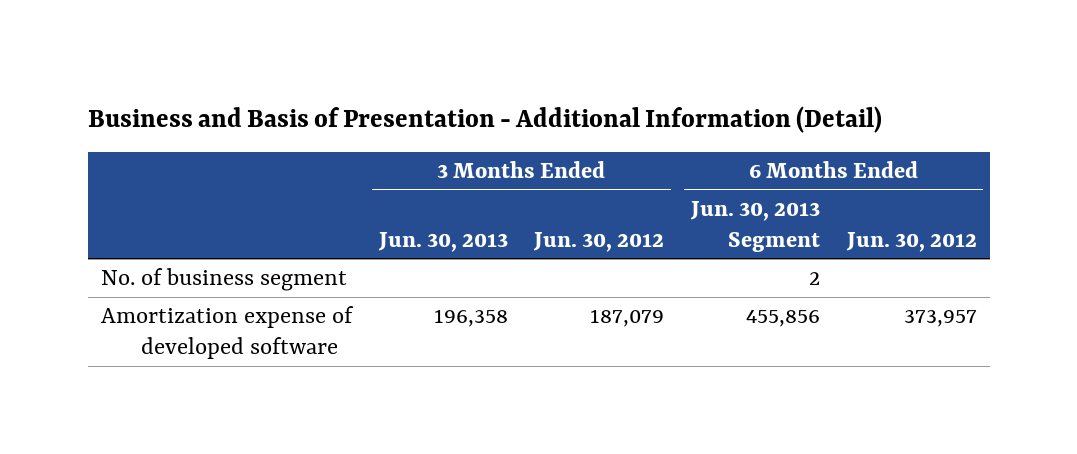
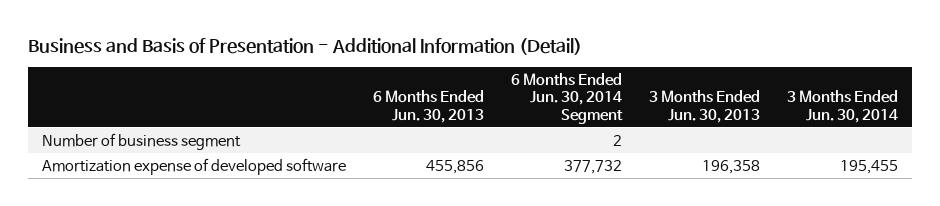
- | 3 Months Ended Jun. 30, 2013 | 3 Months Ended Jun. 30, 2012 | 6 Months Ended Jun. 30, 2013 Segment | 6 Months Ended Jun. 30, 2012
+ | 6 Months Ended Jun. 30, 2013 | 6 Months Ended Jun. 30, 2014 Segment | 3 Months Ended Jun. 30, 2013 | 3 Months Ended Jun. 30, 2014
- No. of business segment | | | 2 |
+ Number of business segment | | 2 | |

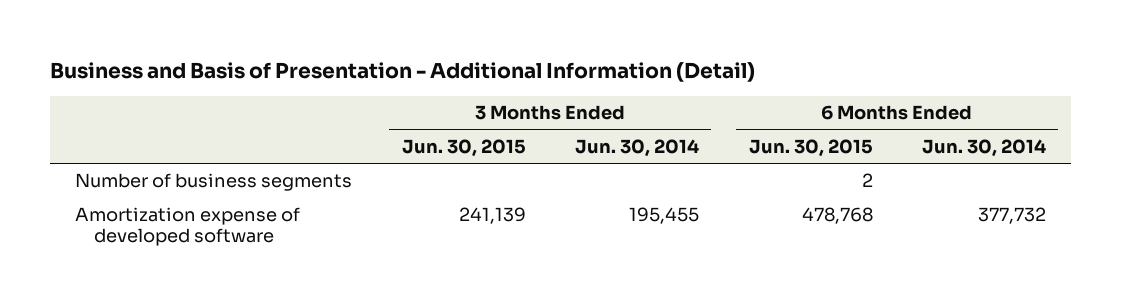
- | 6 Months Ended Jun. 30, 2013 | 6 Months Ended Jun. 30, 2014 Segment | 3 Months Ended Jun. 30, 2013 | 3 Months Ended Jun. 30, 2014
+ | 3 Months Ended Jun. 30, 2015 | 3 Months Ended Jun. 30, 2014 | 6 Months Ended Jun. 30, 2015 | 6 Months Ended Jun. 30, 2014
- Number of business segment | | 2 | |
+ Number of business segments | | | 2 |

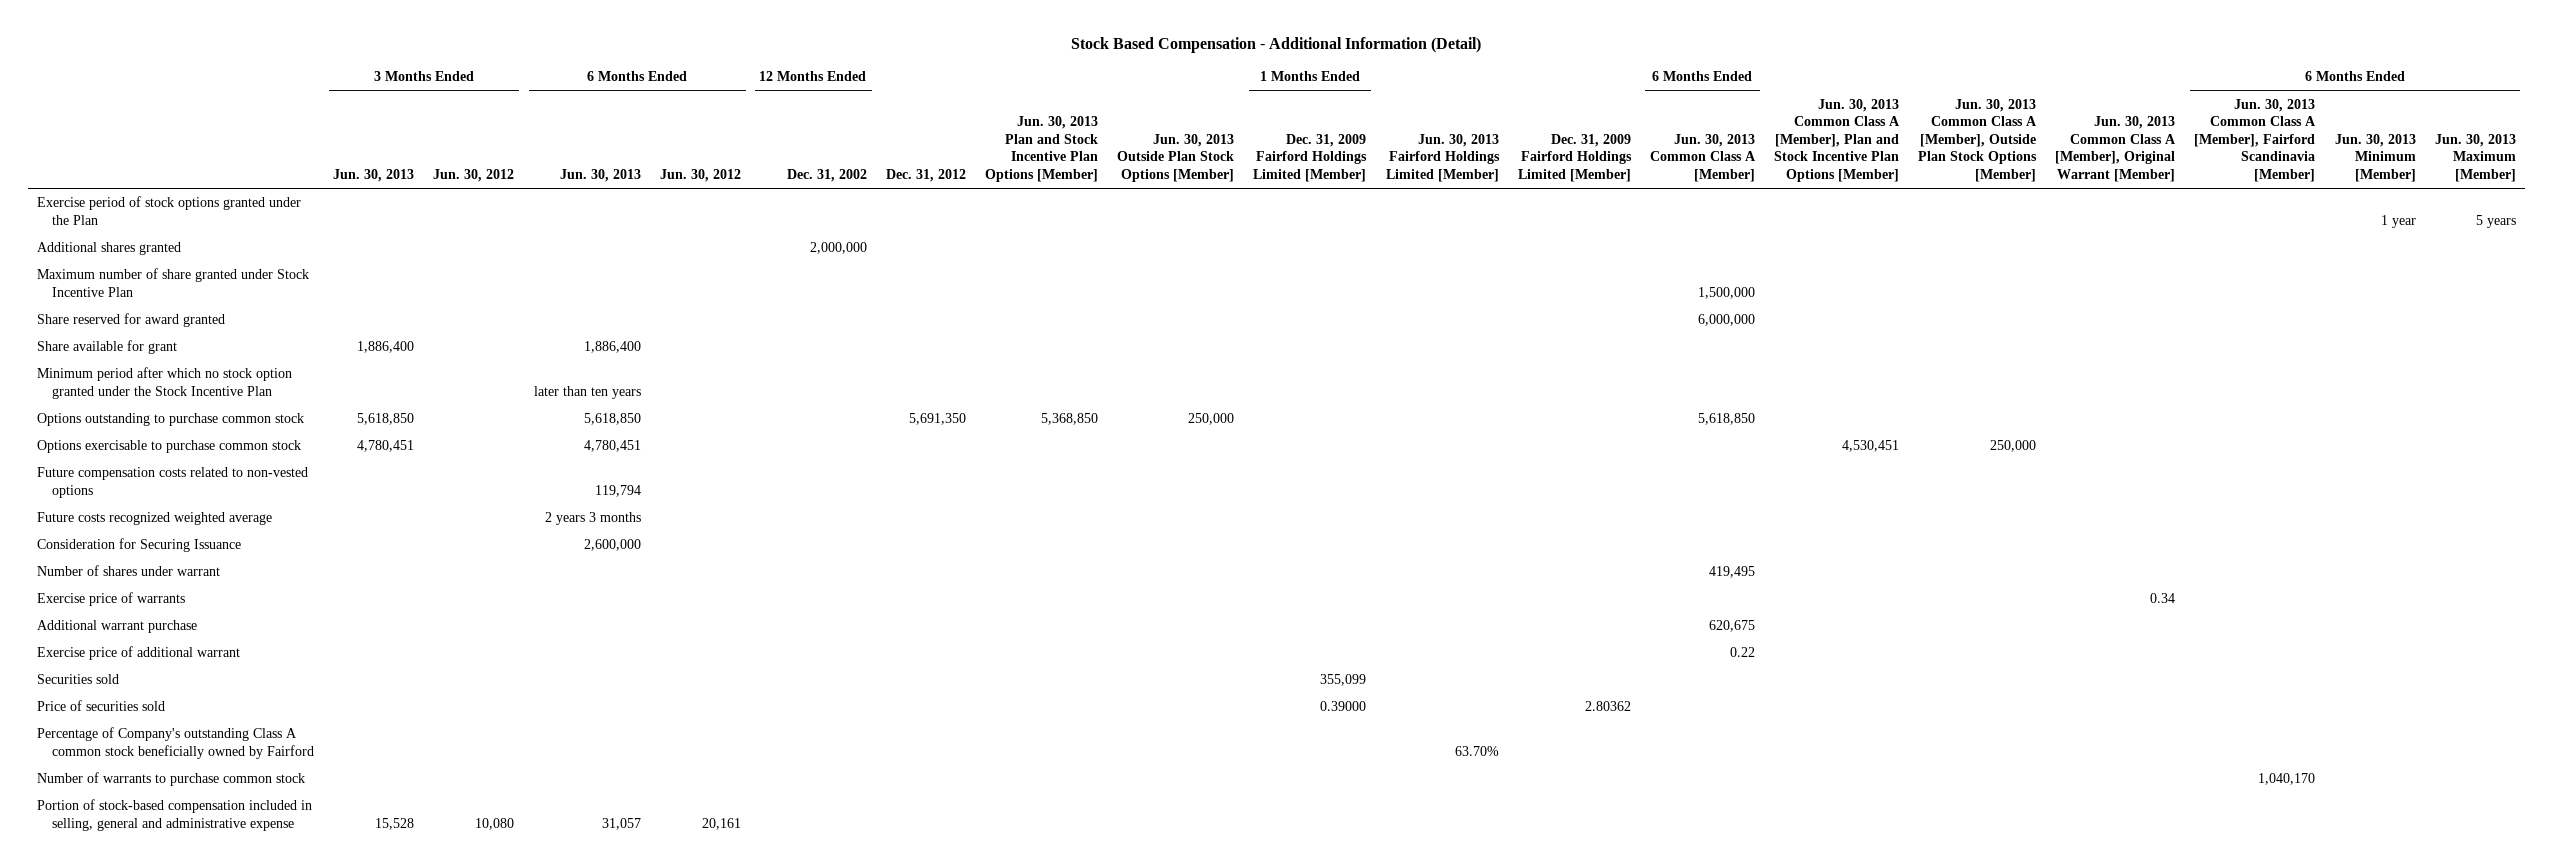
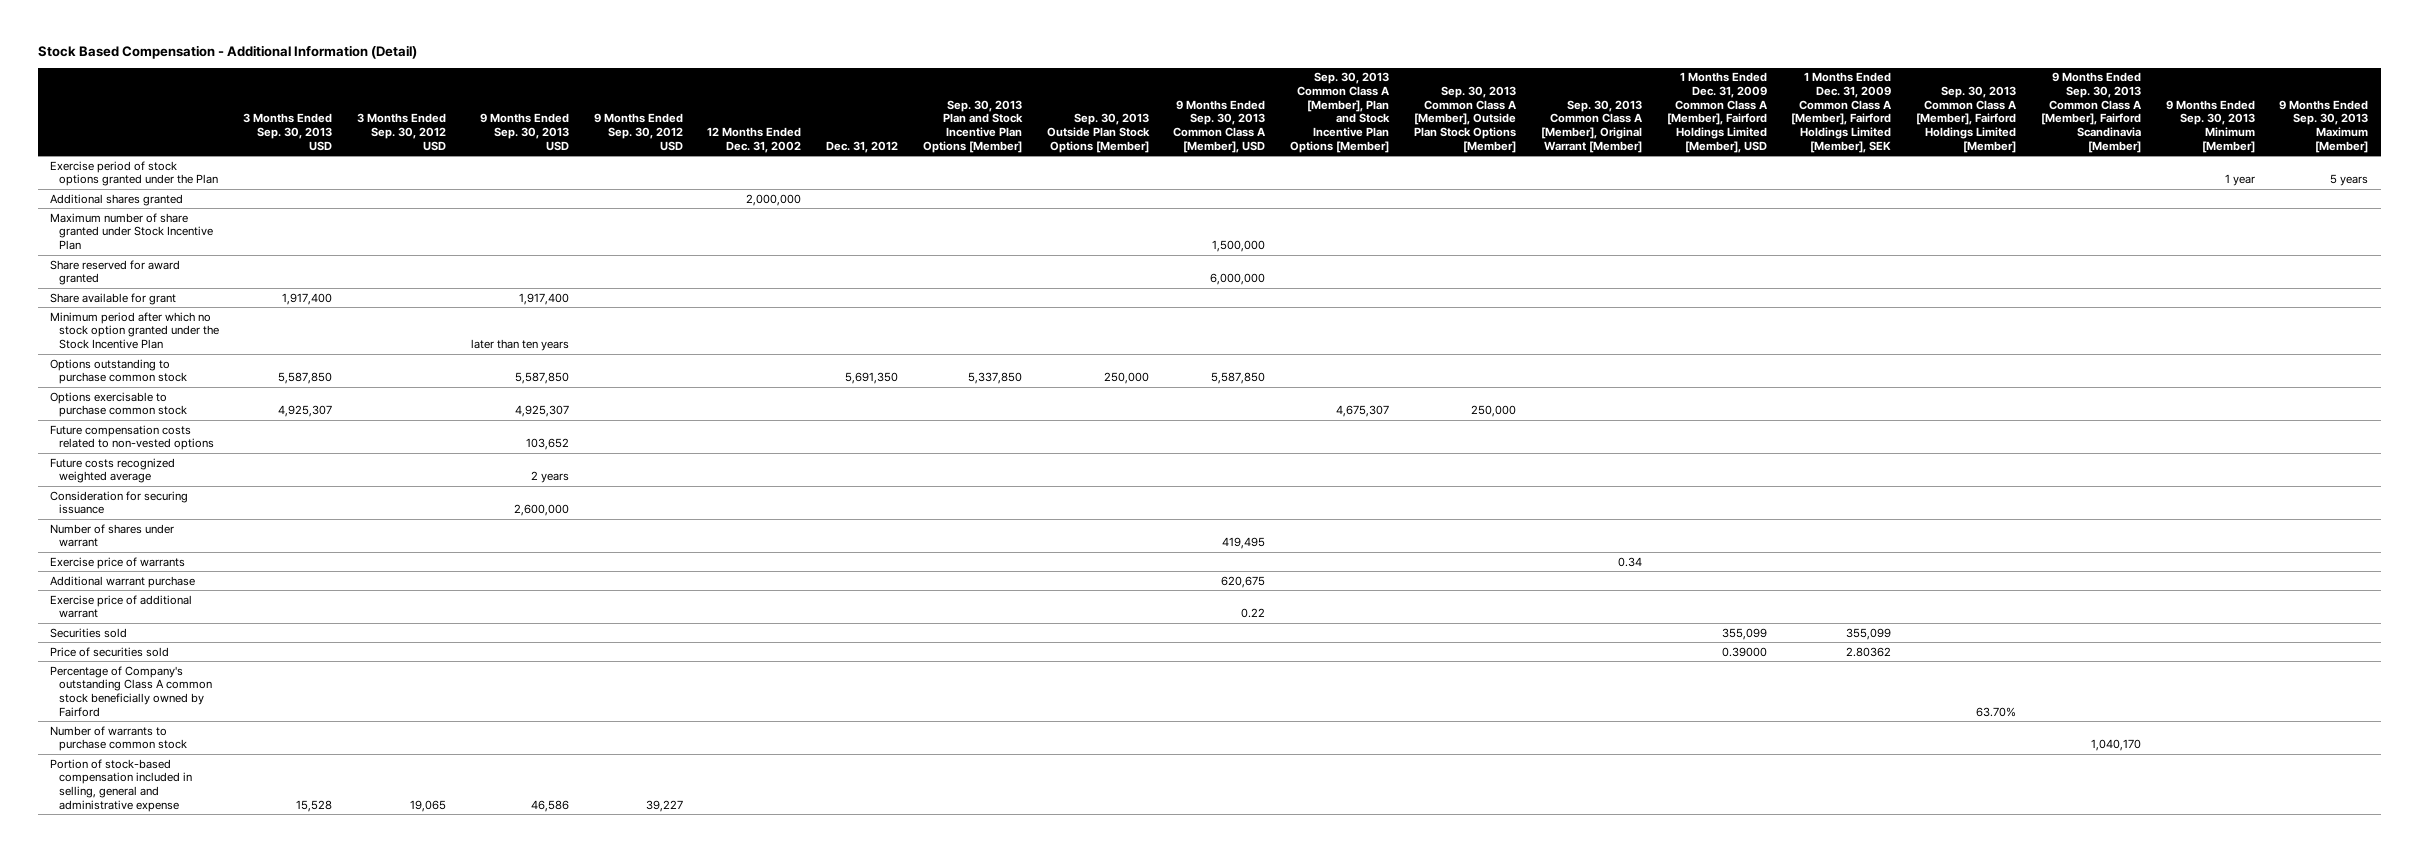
- | 3 Months Ended Jun. 30, 2013 | 3 Months Ended Jun. 30, 2012 | 6 Months Ended Jun. 30, 2013 | 6 Months Ended Jun. 30, 2012 | 12 Months Ended Dec. 31, 2002 | Dec. 31, 2012 | Jun. 30, 2013 Plan and Stock Incentive Plan Options [Member] | Jun. 30, 2013 Outside Plan Stock Options [Member] | 1 Months Ended Dec. 31, 2009 Fairford Holdings Limited [Member] | Jun. 30, 2013 Fairford Holdings Limited [Member] | Dec. 31, 2009 Fairford Holdings Limited [Member] | 6 Months Ended Jun. 30, 2013 Common Class A [Member] | Jun. 30, 2013 Common Class A [Member], Plan and Stock Incentive Plan Options [Member] | Jun. 30, 2013 Common Class A [Member], Outside Plan Stock Options [Member] | Jun. 30, 2013 Common Class A [Member], Original Warrant [Member] | 6 Months Ended Jun. 30, 2013 Common Class A [Member], Fairford Scandinavia [Member] | 6 Months Ended Jun. 30, 2013 Minimum [Member] | 6 Months Ended Jun. 30, 2013 Maximum [Member]
+ | 3 Months Ended Sep. 30, 2013 USD | 3 Months Ended Sep. 30, 2012 USD | 9 Months Ended Sep. 30, 2013 USD | 9 Months Ended Sep. 30, 2012 USD | 12 Months Ended Dec. 31, 2002 | Dec. 31, 2012 | Sep. 30, 2013 Plan and Stock Incentive Plan Options [Member] | Sep. 30, 2013 Outside Plan Stock Options [Member] | 9 Months Ended Sep. 30, 2013 Common Class A [Member], USD | Sep. 30, 2013 Common Class A [Member], Plan and Stock Incentive Plan Options [Member] | Sep. 30, 2013 Common Class A [Member], Outside Plan Stock Options [Member] | Sep. 30, 2013 Common Class A [Member], Original Warrant [Member] | 1 Months Ended Dec. 31, 2009 Common Class A [Member], Fairford Holdings Limited [Member], USD | 1 Months Ended Dec. 31, 2009 Common Class A [Member], Fairford Holdings Limited [Member], SEK | Sep. 30, 2013 Common Class A [Member], Fairford Holdings Limited [Member] | 9 Months Ended Sep. 30, 2013 Common Class A [Member], Fairford Scandinavia [Member] | 9 Months Ended Sep. 30, 2013 Minimum [Member] | 9 Months Ended Sep. 30, 2013 Maximum [Member]
- Consideration for Securing Issuance | | | 2,600,000 | | | | | | | | | | | | | | |
+ Consideration for securing issuance | | | 2,600,000 | | | | | | | | | | | | | | |

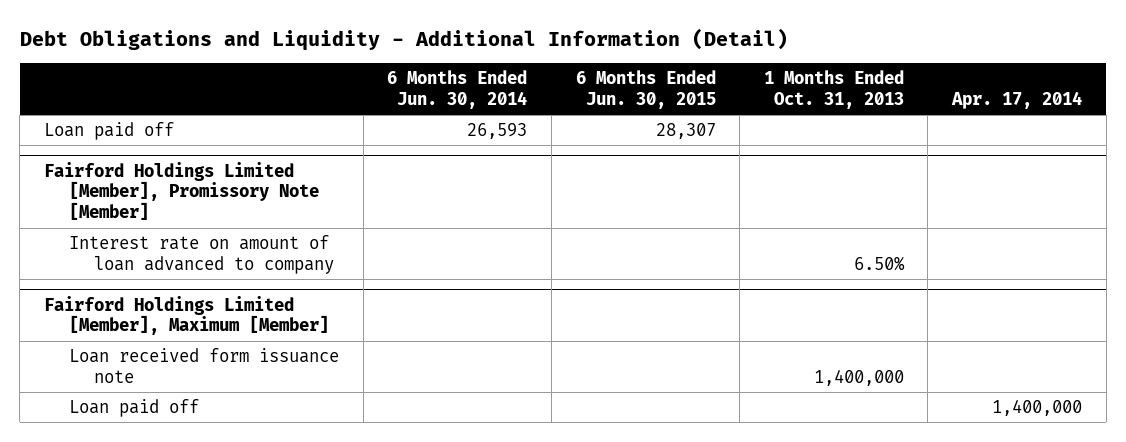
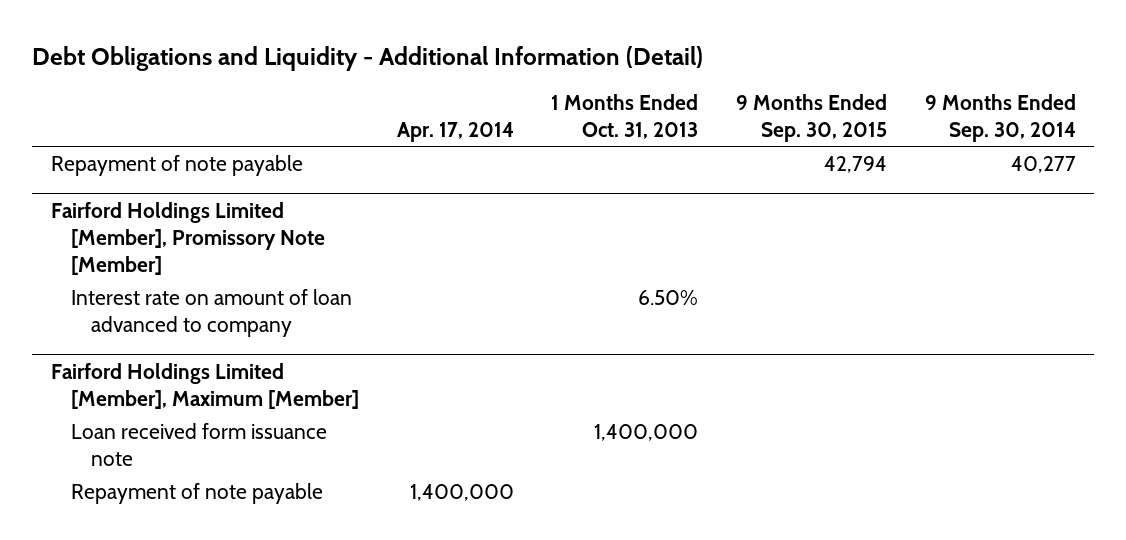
- | 6 Months Ended Jun. 30, 2014 | 6 Months Ended Jun. 30, 2015 | 1 Months Ended Oct. 31, 2013 | Apr. 17, 2014
+ | Apr. 17, 2014 | 1 Months Ended Oct. 31, 2013 | 9 Months Ended Sep. 30, 2015 | 9 Months Ended Sep. 30, 2014
- Loan paid off | 26,593 | 28,307 | |
+ Repayment of note payable | | | 42,794 | 40,277
@ Fairford Holdings Limited [Member], Maximum [Member]
- Loan paid off | | | | 1,400,000
+ Repayment of note payable | 1,400,000 | | |

